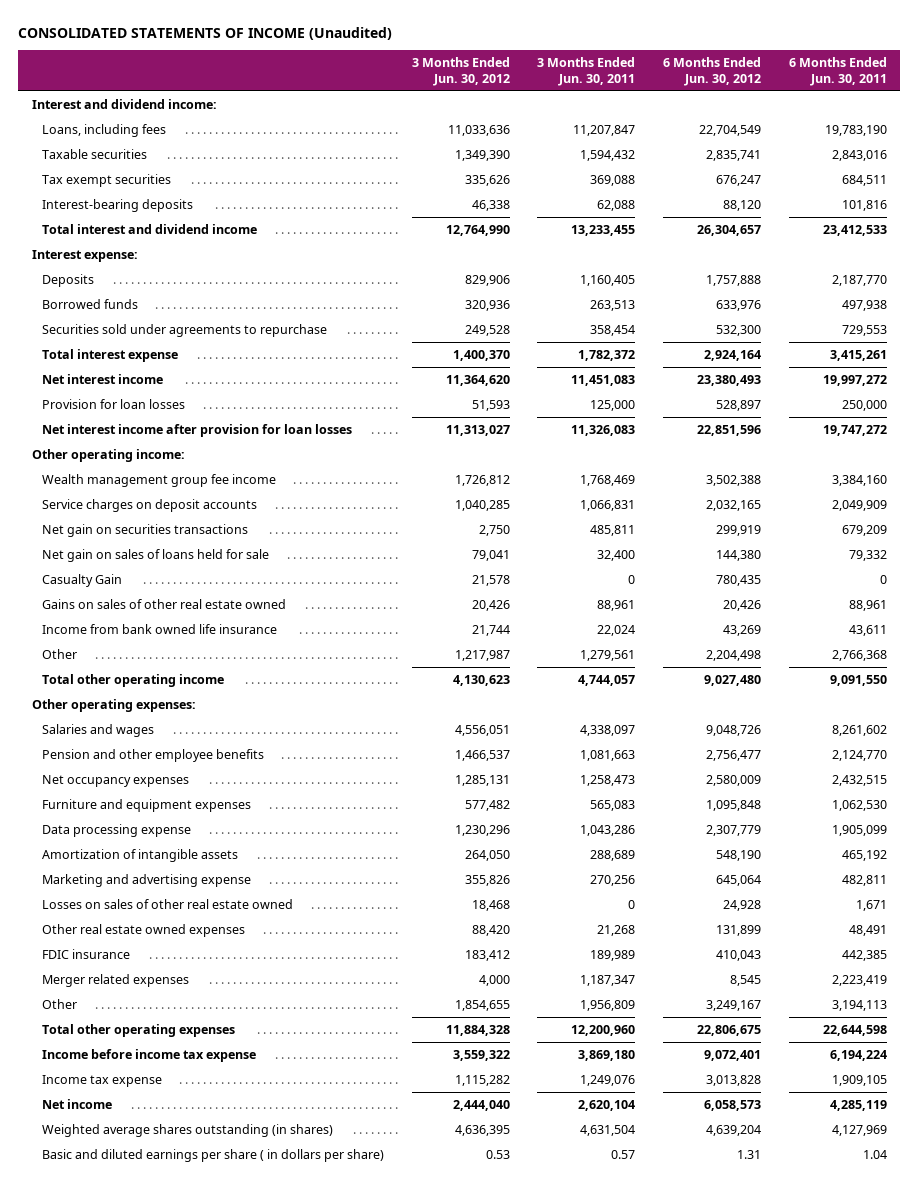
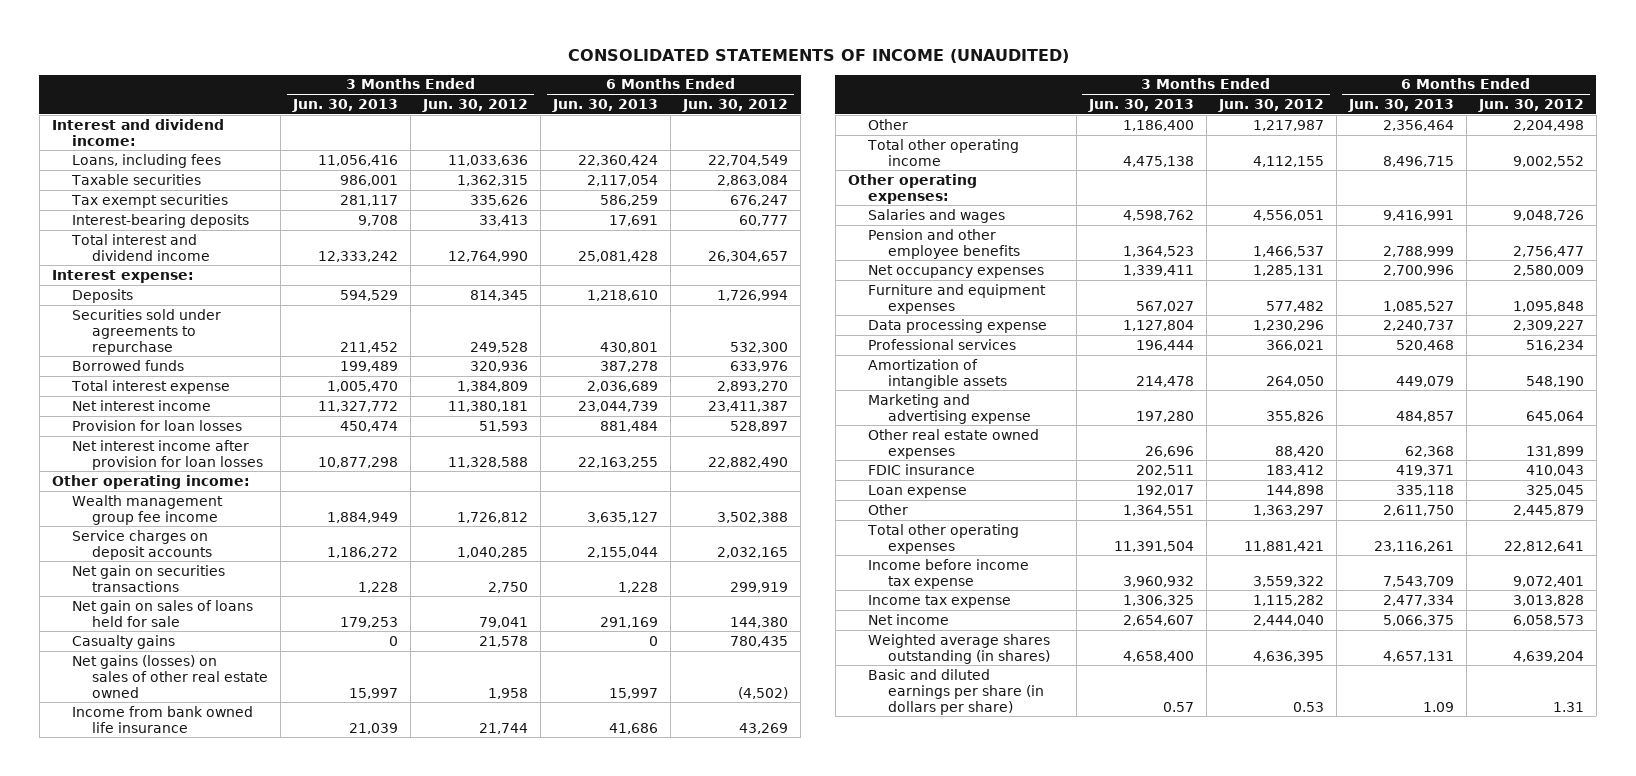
- CONSOLIDATED STATEMENTS OF INCOME (Unaudited)
+ CONSOLIDATED STATEMENTS OF INCOME (UNAUDITED)
- | 3 Months Ended Jun. 30, 2012 | 3 Months Ended Jun. 30, 2011 | 6 Months Ended Jun. 30, 2012 | 6 Months Ended Jun. 30, 2011
+ | 3 Months Ended Jun. 30, 2013 | 3 Months Ended Jun. 30, 2012 | 6 Months Ended Jun. 30, 2013 | 6 Months Ended Jun. 30, 2012
- Taxable securities | 1,349,390 | 1,594,432 | 2,835,741 | 2,843,016
+ Taxable securities | 986,001 | 1,362,315 | 2,117,054 | 2,863,084
- Interest-bearing deposits | 46,338 | 62,088 | 88,120 | 101,816
+ Interest-bearing deposits | 9,708 | 33,413 | 17,691 | 60,777
- Deposits | 829,906 | 1,160,405 | 1,757,888 | 2,187,770
+ Deposits | 594,529 | 814,345 | 1,218,610 | 1,726,994
- Total interest expense | 1,400,370 | 1,782,372 | 2,924,164 | 3,415,261
- Net interest income | 11,364,620 | 11,451,083 | 23,380,493 | 19,997,272
moved down: Borrowed funds | 199,489 | 320,936 | 387,278 | 633,976
+ Total interest expense | 1,005,470 | 1,384,809 | 2,036,689 | 2,893,270
+ Net interest income | 11,327,772 | 11,380,181 | 23,044,739 | 23,411,387
- Net interest income after provision for loan losses | 11,313,027 | 11,326,083 | 22,851,596 | 19,747,272
+ Net interest income after provision for loan losses | 10,877,298 | 11,328,588 | 22,163,255 | 22,882,490
- Casualty Gain | 21,578 | 0 | 780,435 | 0
- Gains on sales of other real estate owned | 20,426 | 88,961 | 20,426 | 88,961
+ Casualty gains | 0 | 21,578 | 0 | 780,435
+ Net gains (losses) on sales of other real estate owned | 15,997 | 1,958 | 15,997 | (4,502)
- Total other operating income | 4,130,623 | 4,744,057 | 9,027,480 | 9,091,550
+ Total other operating income | 4,475,138 | 4,112,155 | 8,496,715 | 9,002,552
- Data processing expense | 1,230,296 | 1,043,286 | 2,307,779 | 1,905,099
+ Data processing expense | 1,127,804 | 1,230,296 | 2,240,737 | 2,309,227
+ Professional services | 196,444 | 366,021 | 520,468 | 516,234
- Losses on sales of other real estate owned | 18,468 | 0 | 24,928 | 1,671
- Merger related expenses | 4,000 | 1,187,347 | 8,545 | 2,223,419
- Other | 1,854,655 | 1,956,809 | 3,249,167 | 3,194,113
- Total other operating expenses | 11,884,328 | 12,200,960 | 22,806,675 | 22,644,598
+ Loan expense | 192,017 | 144,898 | 335,118 | 325,045
+ Other | 1,364,551 | 1,363,297 | 2,611,750 | 2,445,879
+ Total other operating expenses | 11,391,504 | 11,881,421 | 23,116,261 | 22,812,641
- Basic and diluted earnings per share ( in dollars per share) | 0.53 | 0.57 | 1.31 | 1.04
+ Basic and diluted earnings per share (in dollars per share) | 0.57 | 0.53 | 1.09 | 1.31

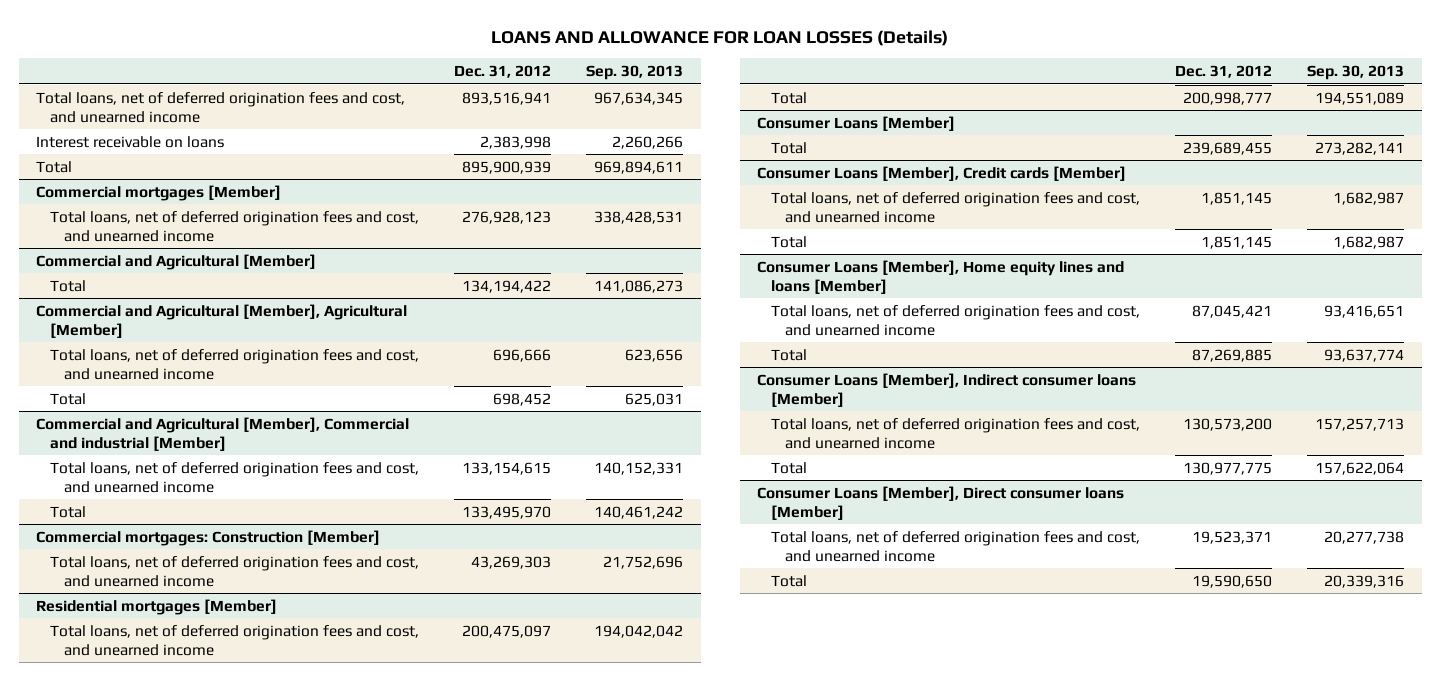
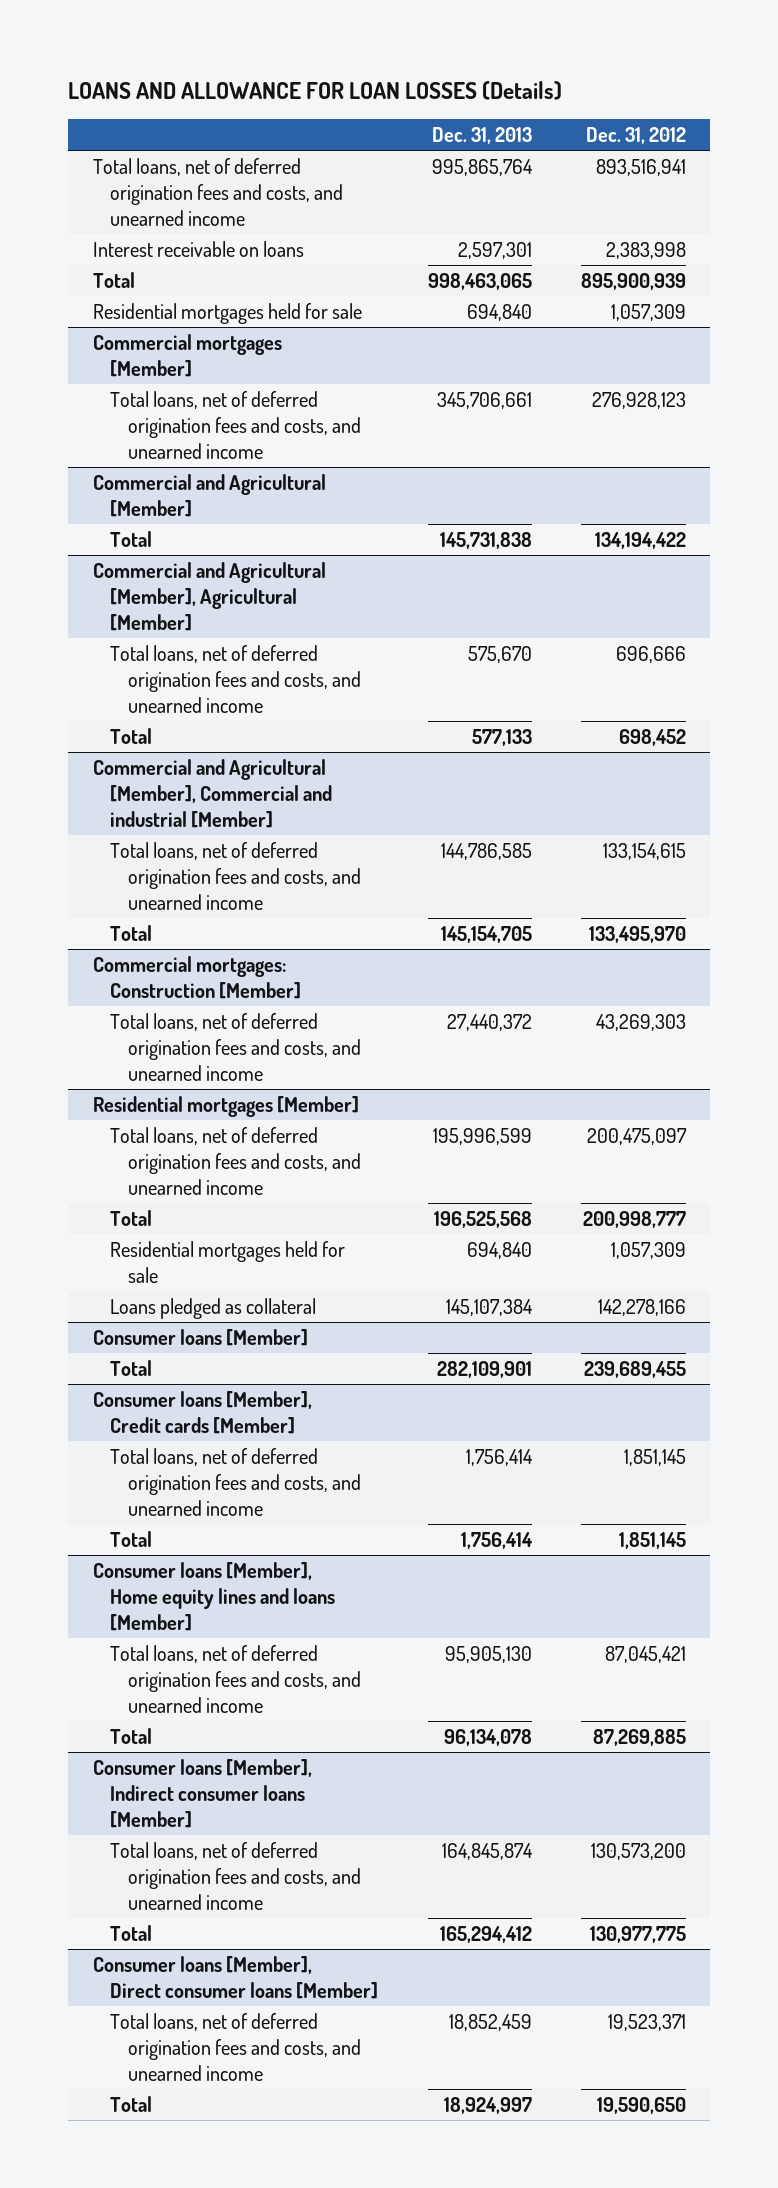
- | Dec. 31, 2012 | Sep. 30, 2013
+ | Dec. 31, 2013 | Dec. 31, 2012
- Total loans, net of deferred origination fees and cost, and unearned income | 893,516,941 | 967,634,345
+ Total loans, net of deferred origination fees and costs, and unearned income | 995,865,764 | 893,516,941
+ Residential mortgages held for sale | 694,840 | 1,057,309
@ Commercial mortgages [Member]
- Total loans, net of deferred origination fees and cost, and unearned income | 276,928,123 | 338,428,531
+ Total loans, net of deferred origination fees and costs, and unearned income | 345,706,661 | 276,928,123
@ Commercial and Agricultural [Member], Agricultural [Member]
- Total loans, net of deferred origination fees and cost, and unearned income | 696,666 | 623,656
+ Total loans, net of deferred origination fees and costs, and unearned income | 575,670 | 696,666
@ Commercial and Agricultural [Member], Commercial and industrial [Member]
- Total loans, net of deferred origination fees and cost, and unearned income | 133,154,615 | 140,152,331
+ Total loans, net of deferred origination fees and costs, and unearned income | 144,786,585 | 133,154,615
@ Commercial mortgages: Construction [Member]
- Total loans, net of deferred origination fees and cost, and unearned income | 43,269,303 | 21,752,696
+ Total loans, net of deferred origination fees and costs, and unearned income | 27,440,372 | 43,269,303
@ Residential mortgages [Member]
- Total loans, net of deferred origination fees and cost, and unearned income | 200,475,097 | 194,042,042
+ Total loans, net of deferred origination fees and costs, and unearned income | 195,996,599 | 200,475,097
- Consumer Loans [Member]
@ Residential mortgages [Member]
+ Residential mortgages held for sale | 694,840 | 1,057,309
+ Loans pledged as collateral | 145,107,384 | 142,278,166
+ Consumer loans [Member]
- Consumer Loans [Member], Credit cards [Member]
- Total loans, net of deferred origination fees and cost, and unearned income | 1,851,145 | 1,682,987
+ Consumer loans [Member], Credit cards [Member]
+ Total loans, net of deferred origination fees and costs, and unearned income | 1,756,414 | 1,851,145
- Consumer Loans [Member], Home equity lines and loans [Member]
- Total loans, net of deferred origination fees and cost, and unearned income | 87,045,421 | 93,416,651
+ Consumer loans [Member], Home equity lines and loans [Member]
+ Total loans, net of deferred origination fees and costs, and unearned income | 95,905,130 | 87,045,421
- Consumer Loans [Member], Indirect consumer loans [Member]
- Total loans, net of deferred origination fees and cost, and unearned income | 130,573,200 | 157,257,713
+ Consumer loans [Member], Indirect consumer loans [Member]
+ Total loans, net of deferred origination fees and costs, and unearned income | 164,845,874 | 130,573,200
- Consumer Loans [Member], Direct consumer loans [Member]
- Total loans, net of deferred origination fees and cost, and unearned income | 19,523,371 | 20,277,738
+ Consumer loans [Member], Direct consumer loans [Member]
+ Total loans, net of deferred origination fees and costs, and unearned income | 18,852,459 | 19,523,371

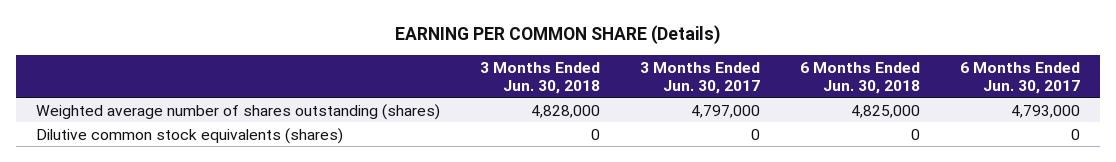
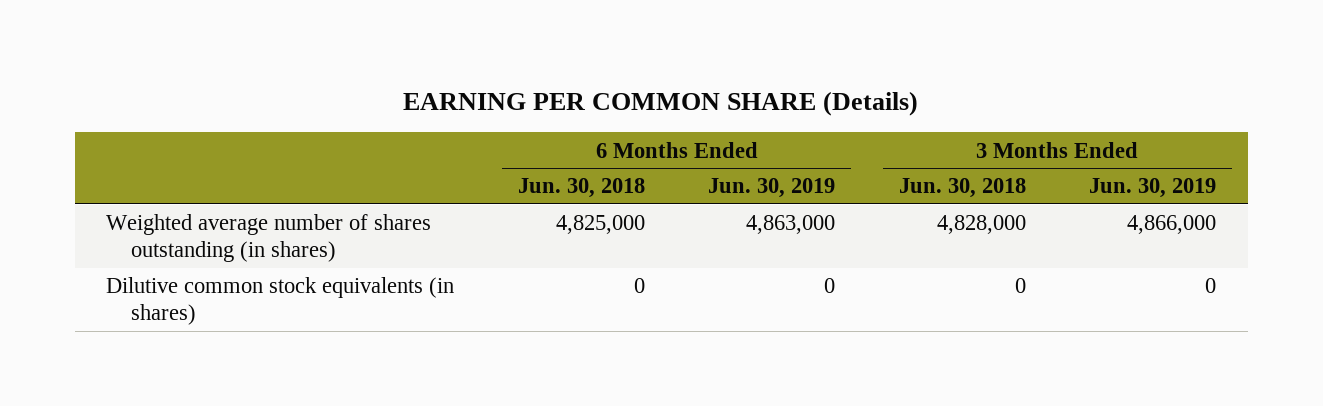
- | 3 Months Ended Jun. 30, 2018 | 3 Months Ended Jun. 30, 2017 | 6 Months Ended Jun. 30, 2018 | 6 Months Ended Jun. 30, 2017
+ | 6 Months Ended Jun. 30, 2018 | 6 Months Ended Jun. 30, 2019 | 3 Months Ended Jun. 30, 2018 | 3 Months Ended Jun. 30, 2019
- Weighted average number of shares outstanding (shares) | 4,828,000 | 4,797,000 | 4,825,000 | 4,793,000
- Dilutive common stock equivalents (shares) | 0 | 0 | 0 | 0
+ Weighted average number of shares outstanding (in shares) | 4,825,000 | 4,863,000 | 4,828,000 | 4,866,000
+ Dilutive common stock equivalents (in shares) | 0 | 0 | 0 | 0

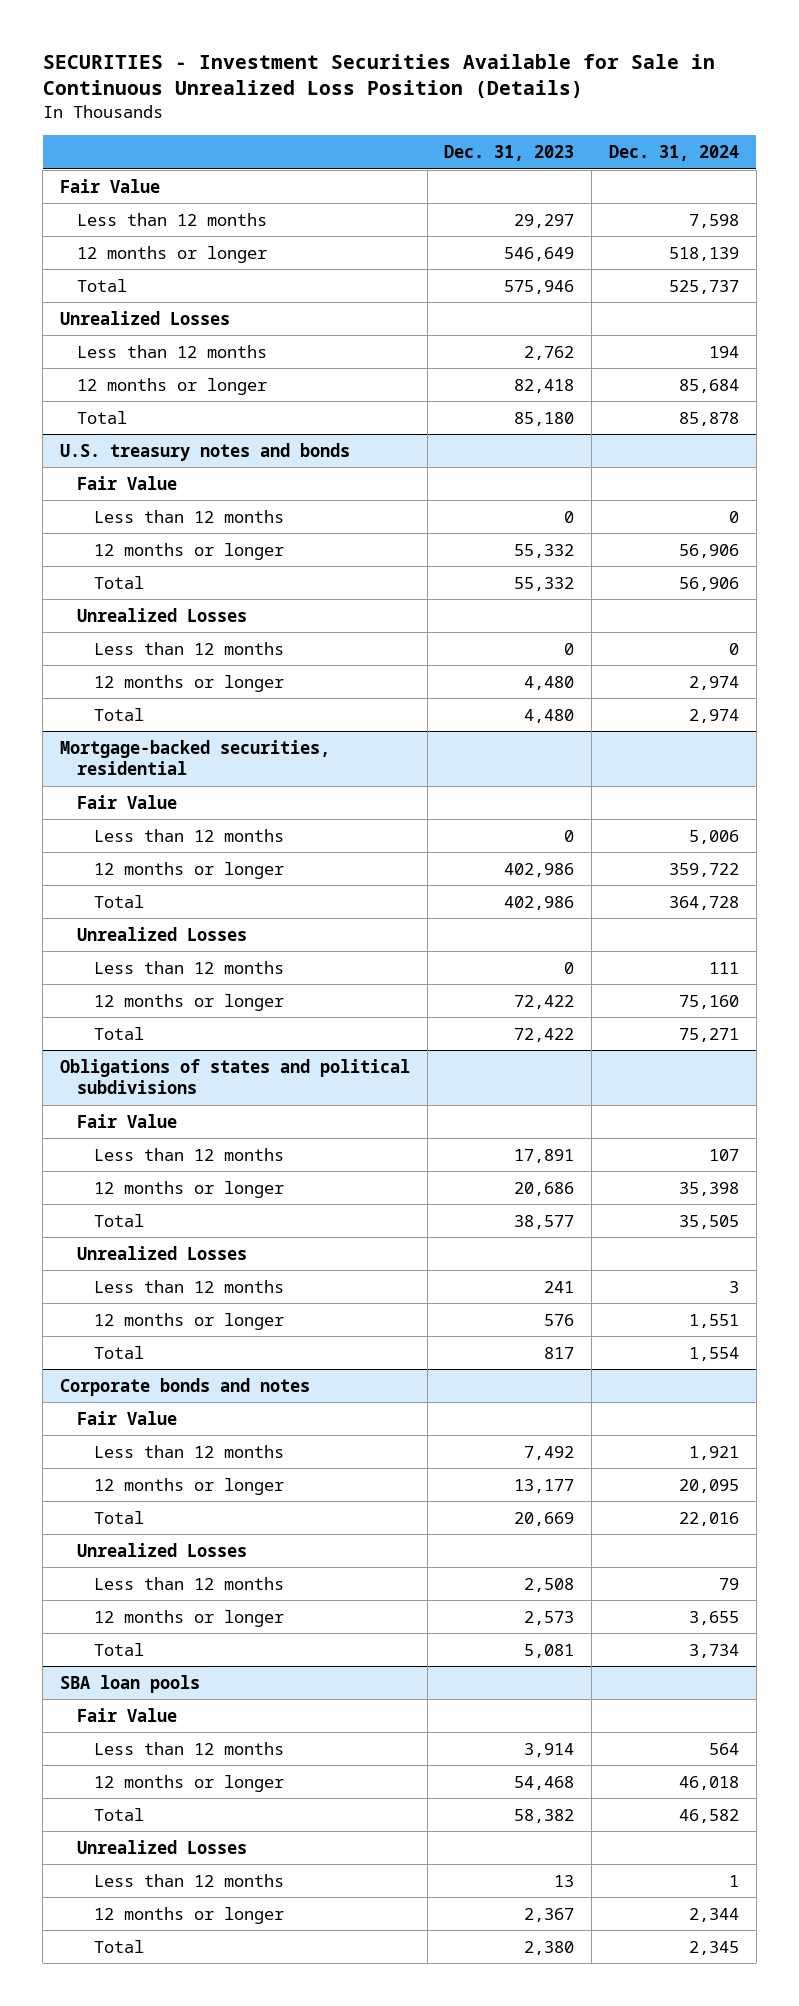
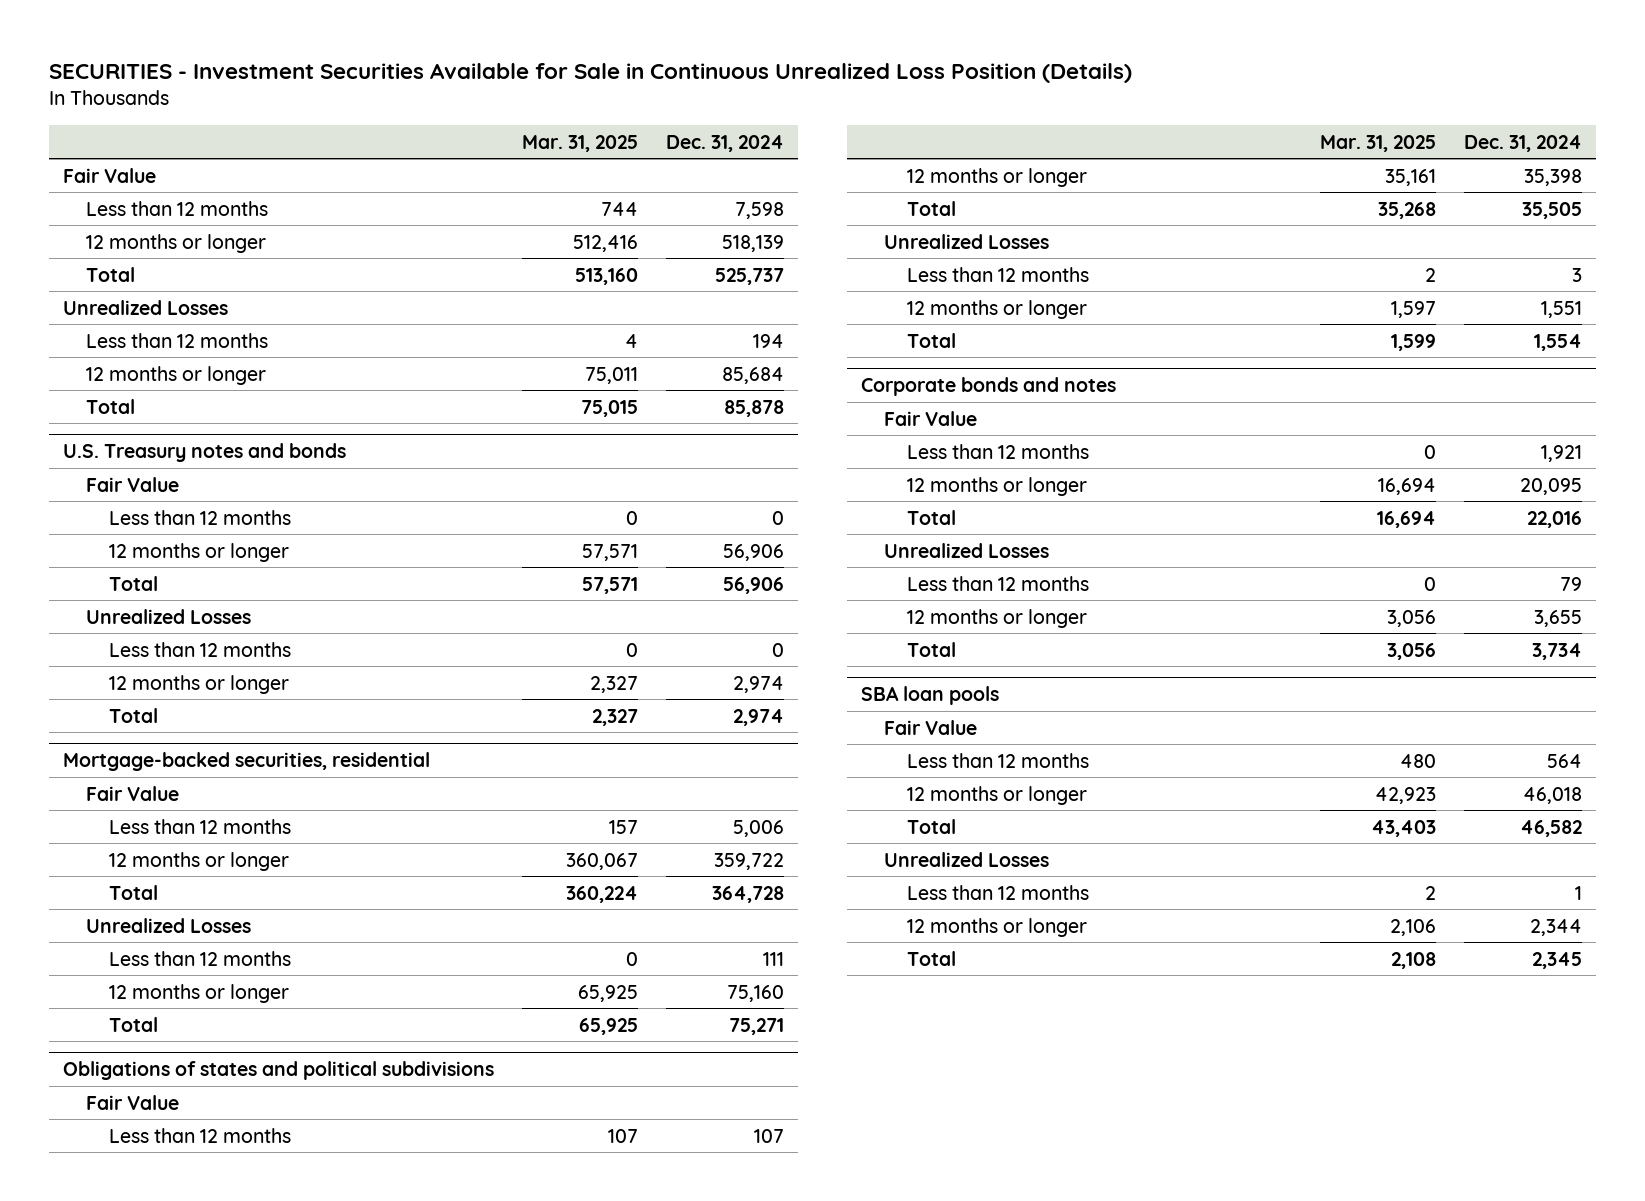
- | Dec. 31, 2023 | Dec. 31, 2024
+ | Mar. 31, 2025 | Dec. 31, 2024
- U.S. treasury notes and bonds
+ U.S. Treasury notes and bonds

